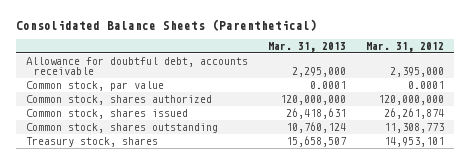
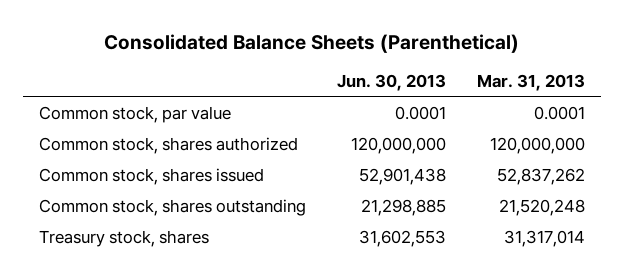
- | Mar. 31, 2013 | Mar. 31, 2012
+ | Jun. 30, 2013 | Mar. 31, 2013
- Allowance for doubtful debt, accounts receivable | 2,295,000 | 2,395,000
- Common stock, shares issued | 26,418,631 | 26,261,874
- Common stock, shares outstanding | 10,760,124 | 11,308,773
- Treasury stock, shares | 15,658,507 | 14,953,101
+ Common stock, shares issued | 52,901,438 | 52,837,262
+ Common stock, shares outstanding | 21,298,885 | 21,520,248
+ Treasury stock, shares | 31,602,553 | 31,317,014

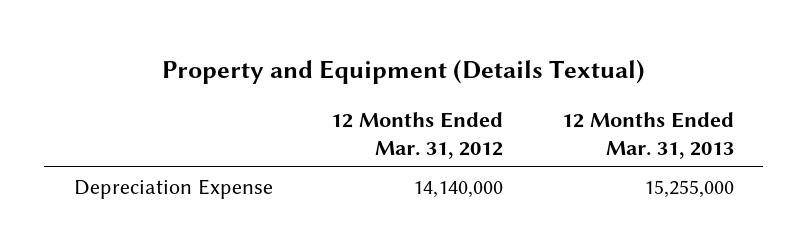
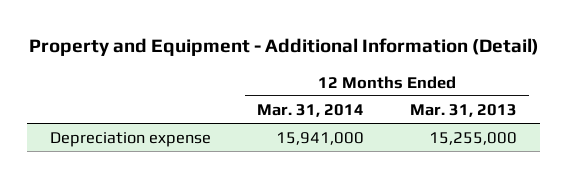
- Property and Equipment (Details Textual)
+ Property and Equipment - Additional Information (Detail)
- | 12 Months Ended Mar. 31, 2012 | 12 Months Ended Mar. 31, 2013
+ | 12 Months Ended Mar. 31, 2014 | 12 Months Ended Mar. 31, 2013
- Depreciation Expense | 14,140,000 | 15,255,000
+ Depreciation expense | 15,941,000 | 15,255,000

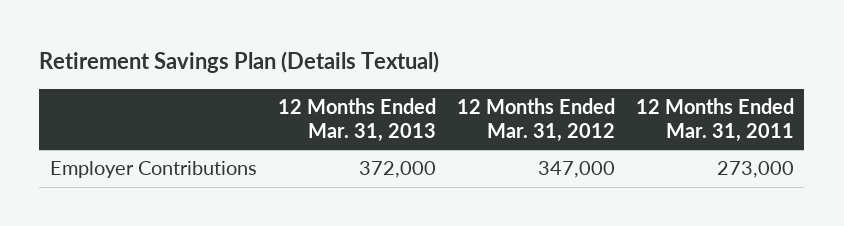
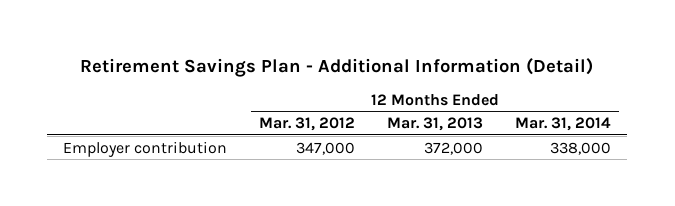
- Retirement Savings Plan (Details Textual)
+ Retirement Savings Plan - Additional Information (Detail)
- | 12 Months Ended Mar. 31, 2013 | 12 Months Ended Mar. 31, 2012 | 12 Months Ended Mar. 31, 2011
+ | 12 Months Ended Mar. 31, 2012 | 12 Months Ended Mar. 31, 2013 | 12 Months Ended Mar. 31, 2014
- Employer Contributions | 372,000 | 347,000 | 273,000
+ Employer contribution | 347,000 | 372,000 | 338,000

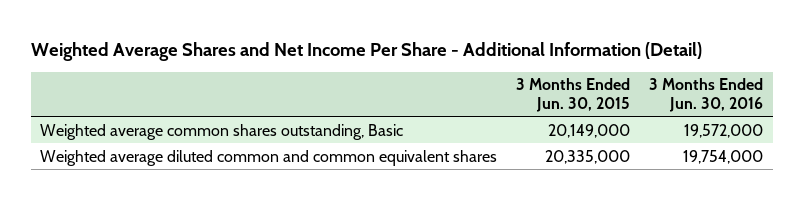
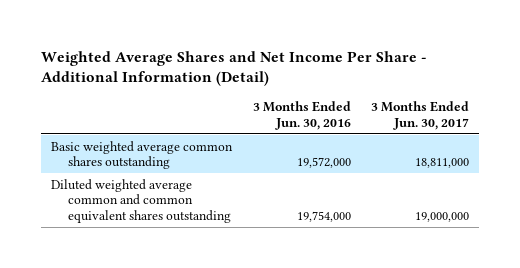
- | 3 Months Ended Jun. 30, 2015 | 3 Months Ended Jun. 30, 2016
+ | 3 Months Ended Jun. 30, 2016 | 3 Months Ended Jun. 30, 2017
- Weighted average common shares outstanding, Basic | 20,149,000 | 19,572,000
- Weighted average diluted common and common equivalent shares | 20,335,000 | 19,754,000
+ Basic weighted average common shares outstanding | 19,572,000 | 18,811,000
+ Diluted weighted average common and common equivalent shares outstanding | 19,754,000 | 19,000,000

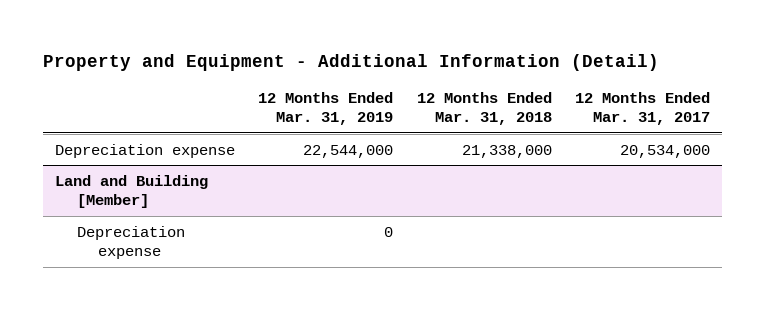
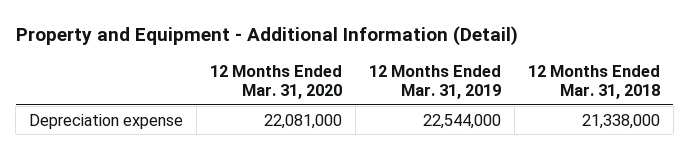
- | 12 Months Ended Mar. 31, 2019 | 12 Months Ended Mar. 31, 2018 | 12 Months Ended Mar. 31, 2017
+ | 12 Months Ended Mar. 31, 2020 | 12 Months Ended Mar. 31, 2019 | 12 Months Ended Mar. 31, 2018
- Land and Building [Member]
- Depreciation expense | 0 | |

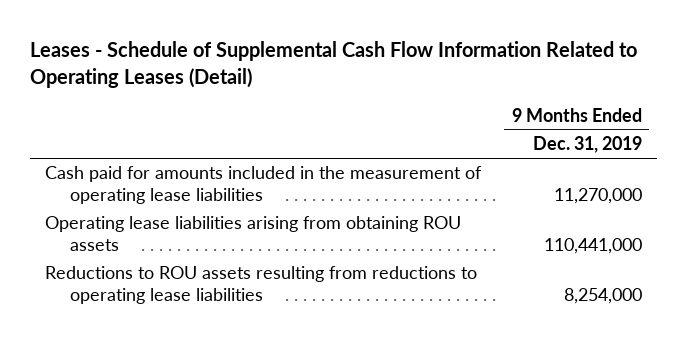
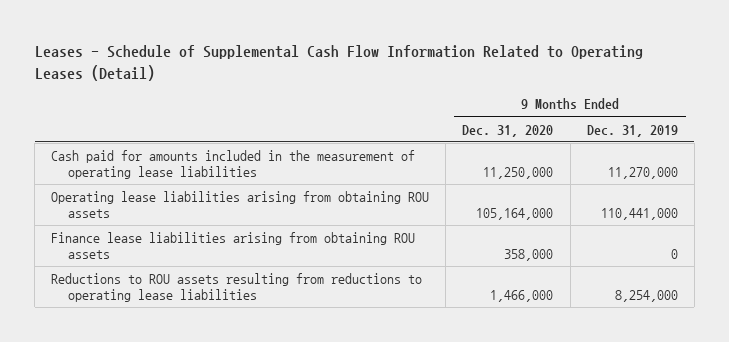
- | 9 Months Ended Dec. 31, 2019
+ | 9 Months Ended Dec. 31, 2020 | 9 Months Ended Dec. 31, 2019
+ Finance lease liabilities arising from obtaining ROU assets | 358,000 | 0

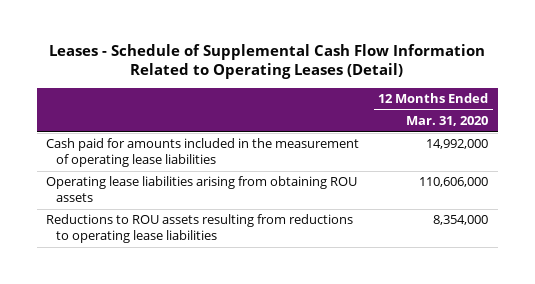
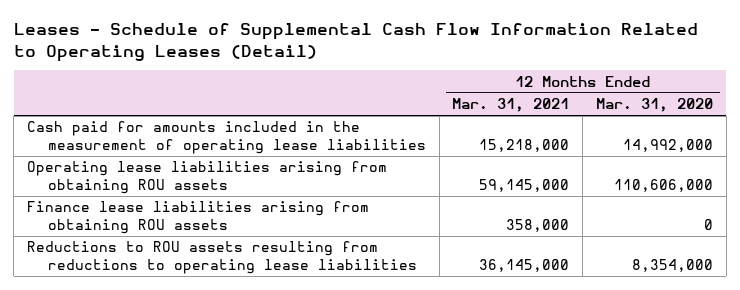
- | 12 Months Ended Mar. 31, 2020
+ | 12 Months Ended Mar. 31, 2021 | 12 Months Ended Mar. 31, 2020
+ Finance lease liabilities arising from obtaining ROU assets | 358,000 | 0

